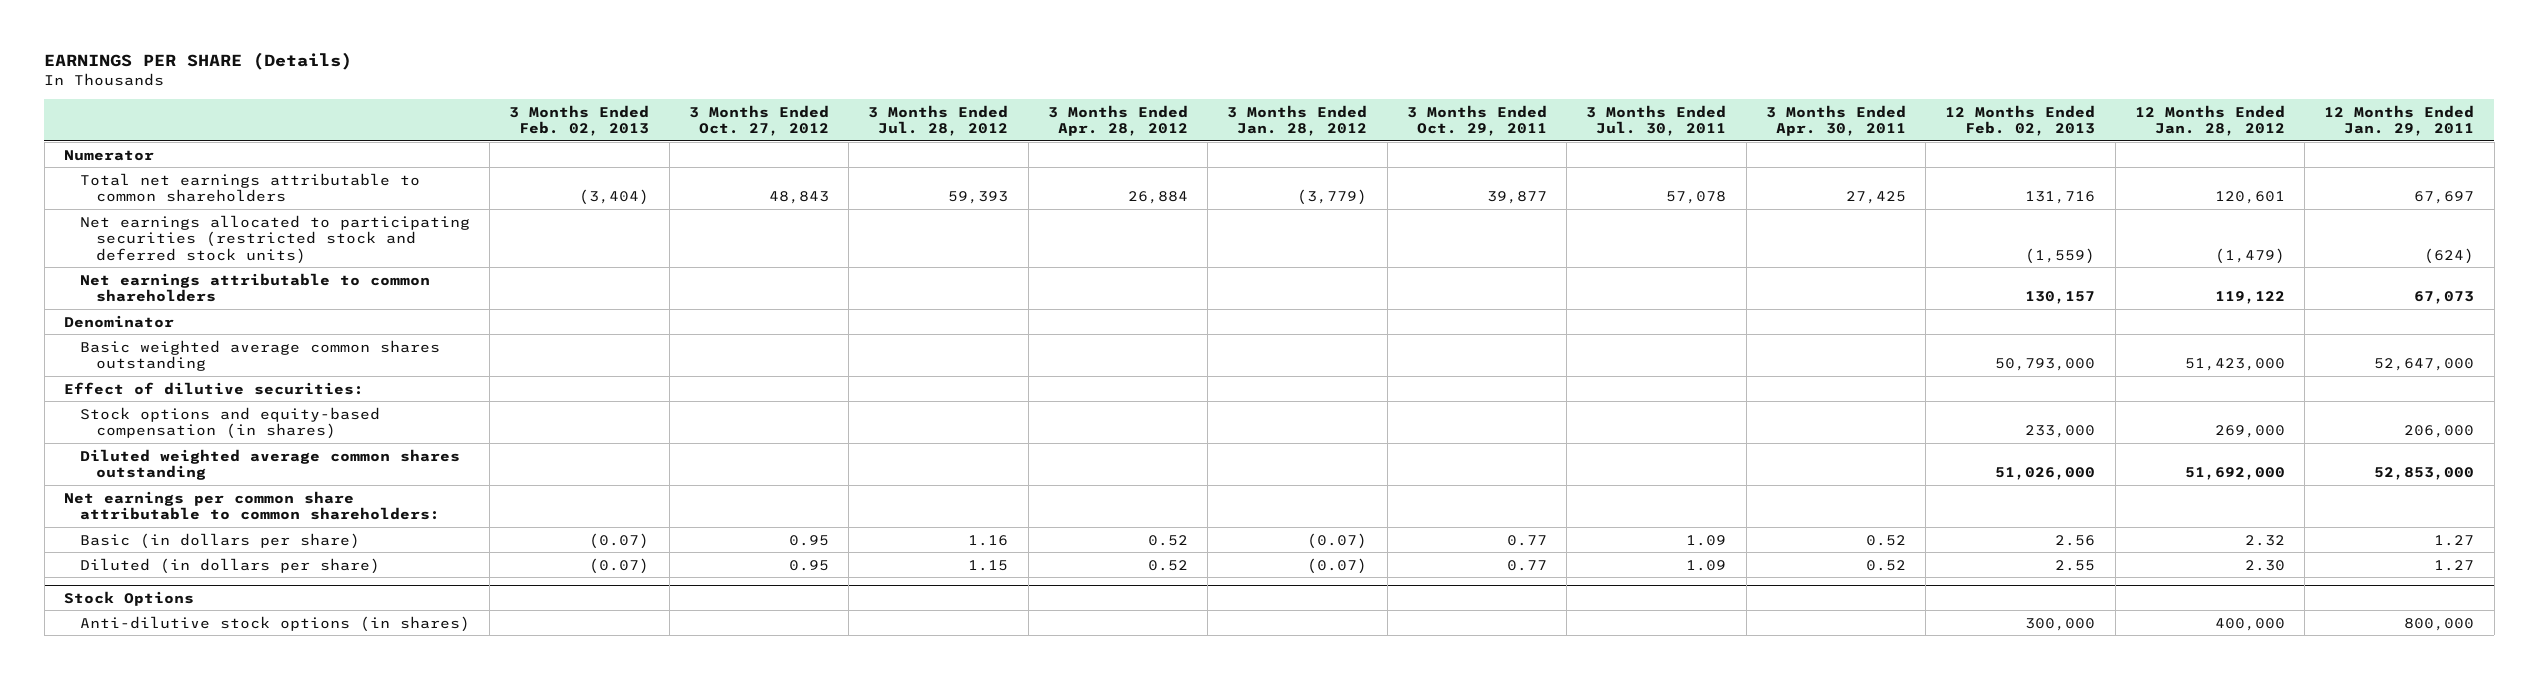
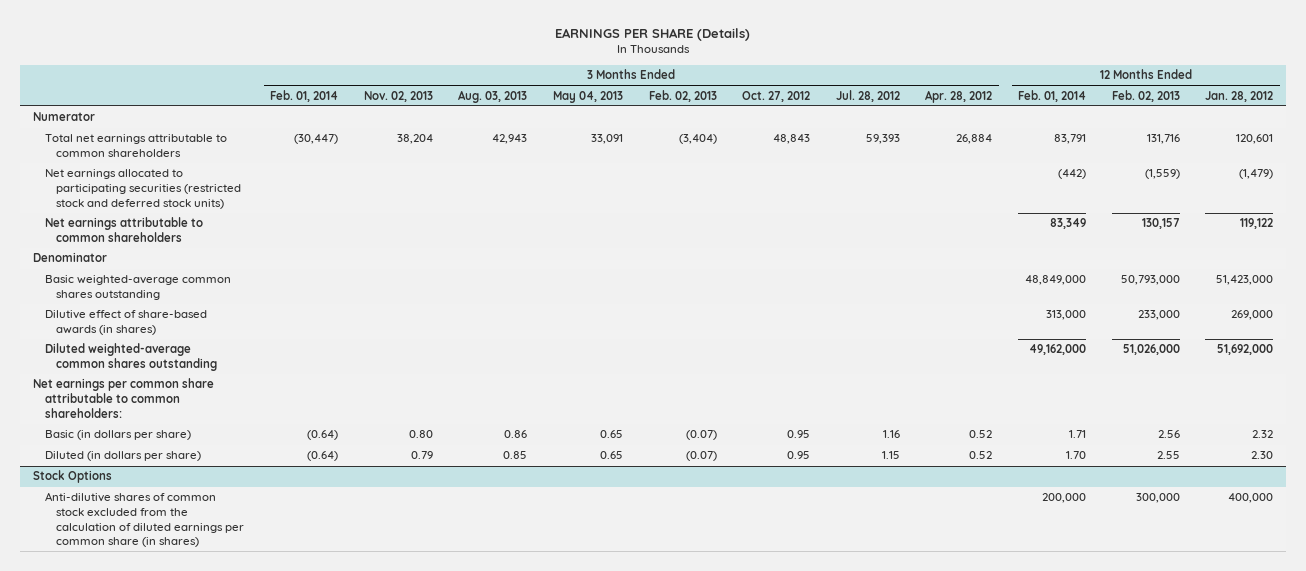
- | 3 Months Ended Feb. 02, 2013 | 3 Months Ended Oct. 27, 2012 | 3 Months Ended Jul. 28, 2012 | 3 Months Ended Apr. 28, 2012 | 3 Months Ended Jan. 28, 2012 | 3 Months Ended Oct. 29, 2011 | 3 Months Ended Jul. 30, 2011 | 3 Months Ended Apr. 30, 2011 | 12 Months Ended Feb. 02, 2013 | 12 Months Ended Jan. 28, 2012 | 12 Months Ended Jan. 29, 2011
+ | 3 Months Ended Feb. 01, 2014 | 3 Months Ended Nov. 02, 2013 | 3 Months Ended Aug. 03, 2013 | 3 Months Ended May 04, 2013 | 3 Months Ended Feb. 02, 2013 | 3 Months Ended Oct. 27, 2012 | 3 Months Ended Jul. 28, 2012 | 3 Months Ended Apr. 28, 2012 | 12 Months Ended Feb. 01, 2014 | 12 Months Ended Feb. 02, 2013 | 12 Months Ended Jan. 28, 2012
- Basic weighted average common shares outstanding | | | | | | | | | 50,793,000 | 51,423,000 | 52,647,000
- Effect of dilutive securities:
- Stock options and equity-based compensation (in shares) | | | | | | | | | 233,000 | 269,000 | 206,000
- Diluted weighted average common shares outstanding | | | | | | | | | 51,026,000 | 51,692,000 | 52,853,000
+ Basic weighted-average common shares outstanding | | | | | | | | | 48,849,000 | 50,793,000 | 51,423,000
+ Dilutive effect of share-based awards (in shares) | | | | | | | | | 313,000 | 233,000 | 269,000
+ Diluted weighted-average common shares outstanding | | | | | | | | | 49,162,000 | 51,026,000 | 51,692,000
@ Stock Options
- Anti-dilutive stock options (in shares) | | | | | | | | | 300,000 | 400,000 | 800,000
+ Anti-dilutive shares of common stock excluded from the calculation of diluted earnings per common share (in shares) | | | | | | | | | 200,000 | 300,000 | 400,000

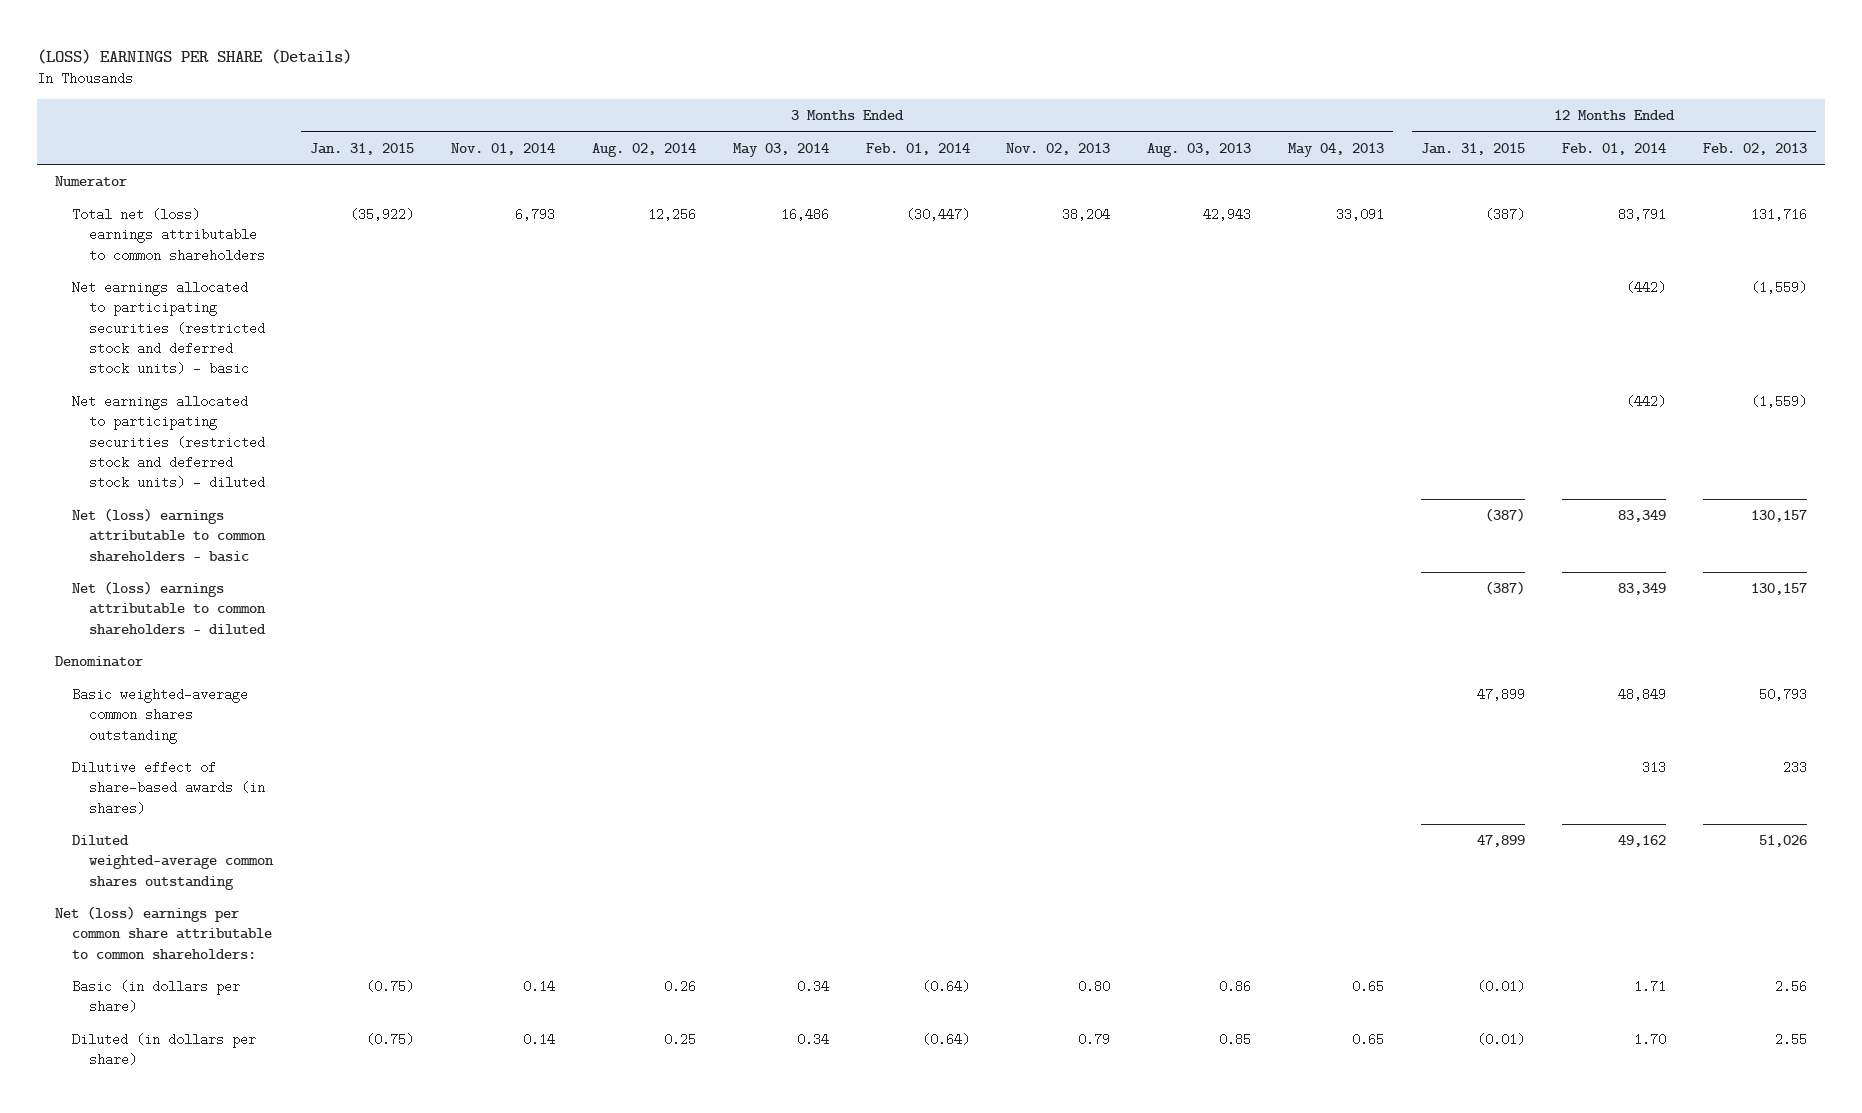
- EARNINGS PER SHARE (Details)
+ (LOSS) EARNINGS PER SHARE (Details)
- | 3 Months Ended Feb. 01, 2014 | 3 Months Ended Nov. 02, 2013 | 3 Months Ended Aug. 03, 2013 | 3 Months Ended May 04, 2013 | 3 Months Ended Feb. 02, 2013 | 3 Months Ended Oct. 27, 2012 | 3 Months Ended Jul. 28, 2012 | 3 Months Ended Apr. 28, 2012 | 12 Months Ended Feb. 01, 2014 | 12 Months Ended Feb. 02, 2013 | 12 Months Ended Jan. 28, 2012
+ | 3 Months Ended Jan. 31, 2015 | 3 Months Ended Nov. 01, 2014 | 3 Months Ended Aug. 02, 2014 | 3 Months Ended May 03, 2014 | 3 Months Ended Feb. 01, 2014 | 3 Months Ended Nov. 02, 2013 | 3 Months Ended Aug. 03, 2013 | 3 Months Ended May 04, 2013 | 12 Months Ended Jan. 31, 2015 | 12 Months Ended Feb. 01, 2014 | 12 Months Ended Feb. 02, 2013
- Total net earnings attributable to common shareholders | (30,447) | 38,204 | 42,943 | 33,091 | (3,404) | 48,843 | 59,393 | 26,884 | 83,791 | 131,716 | 120,601
- Net earnings allocated to participating securities (restricted stock and deferred stock units) | | | | | | | | | (442) | (1,559) | (1,479)
- Net earnings attributable to common shareholders | | | | | | | | | 83,349 | 130,157 | 119,122
+ Total net (loss) earnings attributable to common shareholders | (35,922) | 6,793 | 12,256 | 16,486 | (30,447) | 38,204 | 42,943 | 33,091 | (387) | 83,791 | 131,716
+ Net earnings allocated to participating securities (restricted stock and deferred stock units) - basic | | | | | | | | | | (442) | (1,559)
+ Net earnings allocated to participating securities (restricted stock and deferred stock units) - diluted | | | | | | | | | | (442) | (1,559)
+ Net (loss) earnings attributable to common shareholders - basic | | | | | | | | | (387) | 83,349 | 130,157
+ Net (loss) earnings attributable to common shareholders - diluted | | | | | | | | | (387) | 83,349 | 130,157
- Basic weighted-average common shares outstanding | | | | | | | | | 48,849,000 | 50,793,000 | 51,423,000
- Dilutive effect of share-based awards (in shares) | | | | | | | | | 313,000 | 233,000 | 269,000
- Diluted weighted-average common shares outstanding | | | | | | | | | 49,162,000 | 51,026,000 | 51,692,000
- Net earnings per common share attributable to common shareholders:
+ Basic weighted-average common shares outstanding | | | | | | | | | 47,899 | 48,849 | 50,793
+ Dilutive effect of share-based awards (in shares) | | | | | | | | | | 313 | 233
+ Diluted weighted-average common shares outstanding | | | | | | | | | 47,899 | 49,162 | 51,026
+ Net (loss) earnings per common share attributable to common shareholders:
- Stock Options
- Anti-dilutive shares of common stock excluded from the calculation of diluted earnings per common share (in shares) | | | | | | | | | 200,000 | 300,000 | 400,000

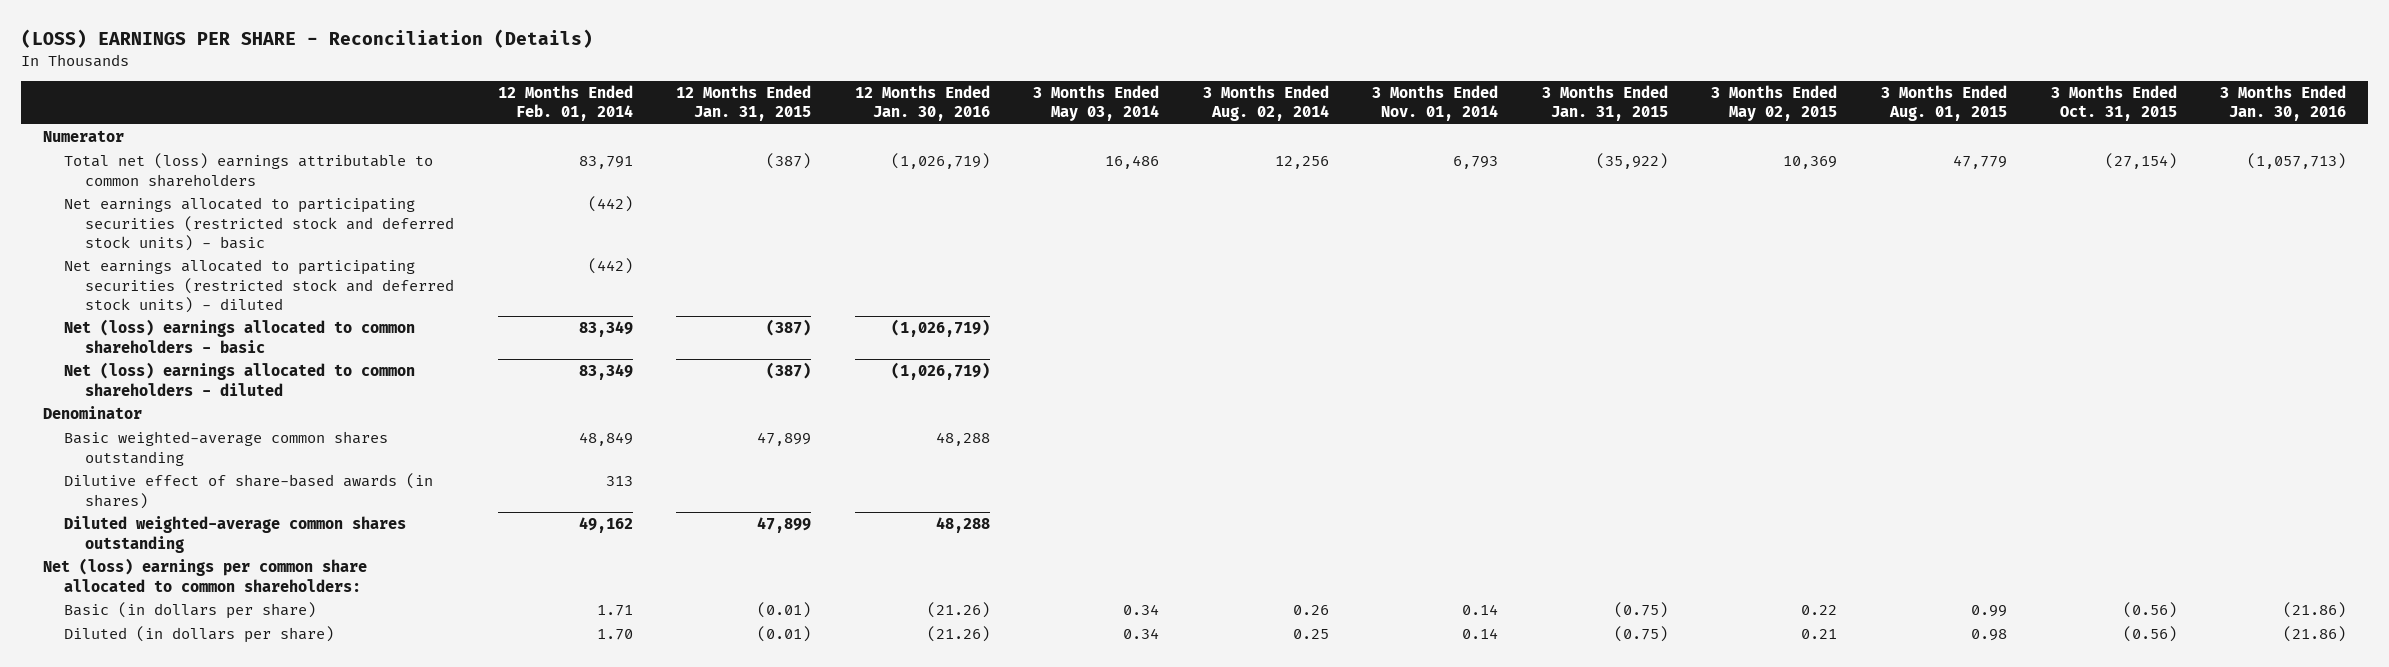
- (LOSS) EARNINGS PER SHARE (Details)
+ (LOSS) EARNINGS PER SHARE - Reconciliation (Details)
- | 3 Months Ended Jan. 31, 2015 | 3 Months Ended Nov. 01, 2014 | 3 Months Ended Aug. 02, 2014 | 3 Months Ended May 03, 2014 | 3 Months Ended Feb. 01, 2014 | 3 Months Ended Nov. 02, 2013 | 3 Months Ended Aug. 03, 2013 | 3 Months Ended May 04, 2013 | 12 Months Ended Jan. 31, 2015 | 12 Months Ended Feb. 01, 2014 | 12 Months Ended Feb. 02, 2013
+ | 12 Months Ended Feb. 01, 2014 | 12 Months Ended Jan. 31, 2015 | 12 Months Ended Jan. 30, 2016 | 3 Months Ended May 03, 2014 | 3 Months Ended Aug. 02, 2014 | 3 Months Ended Nov. 01, 2014 | 3 Months Ended Jan. 31, 2015 | 3 Months Ended May 02, 2015 | 3 Months Ended Aug. 01, 2015 | 3 Months Ended Oct. 31, 2015 | 3 Months Ended Jan. 30, 2016
- Net (loss) earnings attributable to common shareholders - basic | | | | | | | | | (387) | 83,349 | 130,157
- Net (loss) earnings attributable to common shareholders - diluted | | | | | | | | | (387) | 83,349 | 130,157
+ Net (loss) earnings allocated to common shareholders - basic | 83,349 | (387) | (1,026,719) | | | | | | | |
+ Net (loss) earnings allocated to common shareholders - diluted | 83,349 | (387) | (1,026,719) | | | | | | | |
- Net (loss) earnings per common share attributable to common shareholders:
+ Net (loss) earnings per common share allocated to common shareholders:

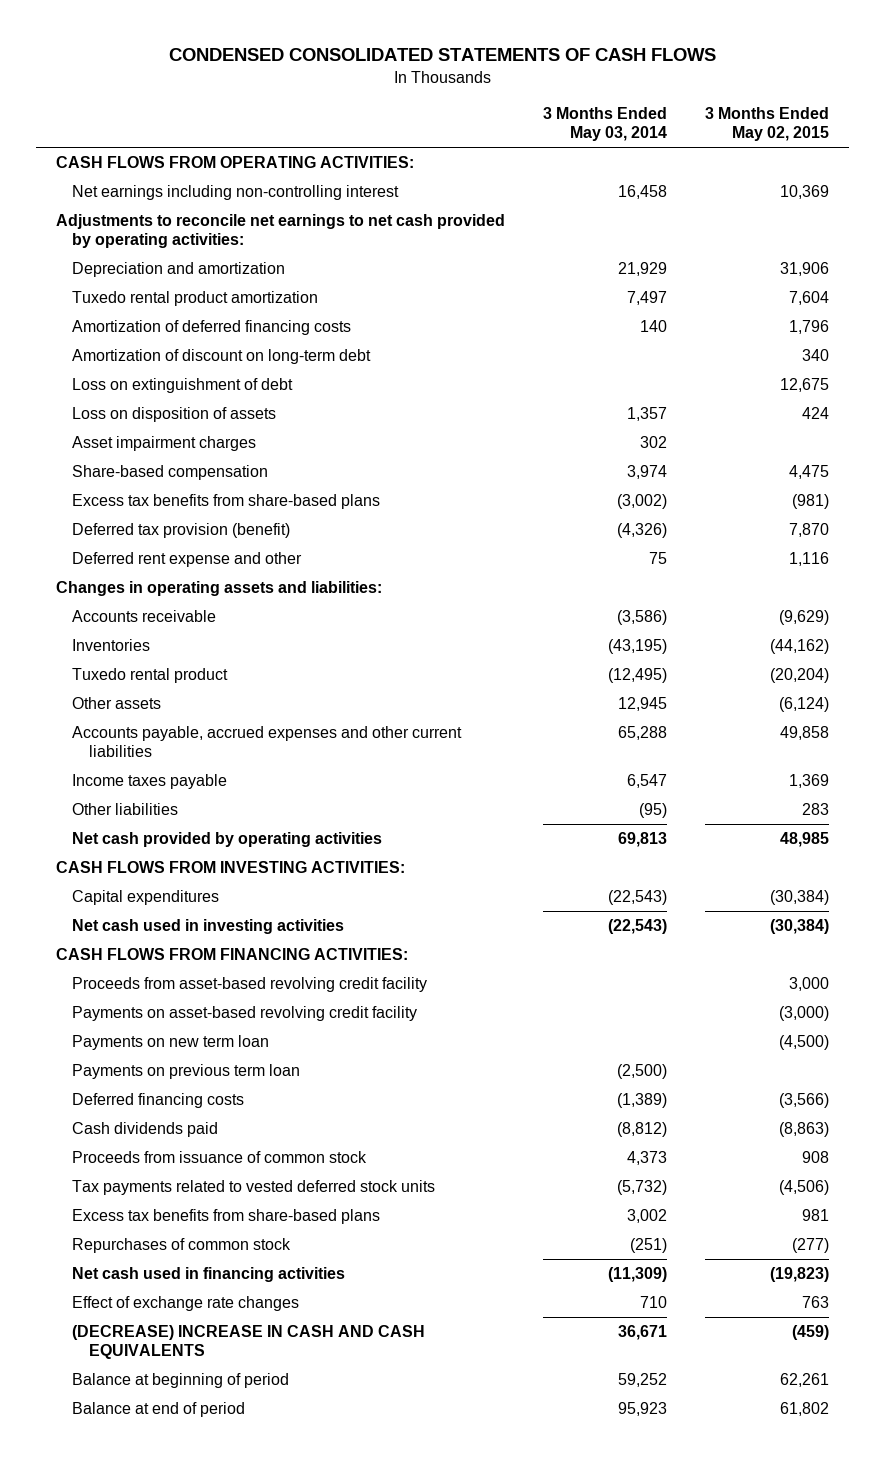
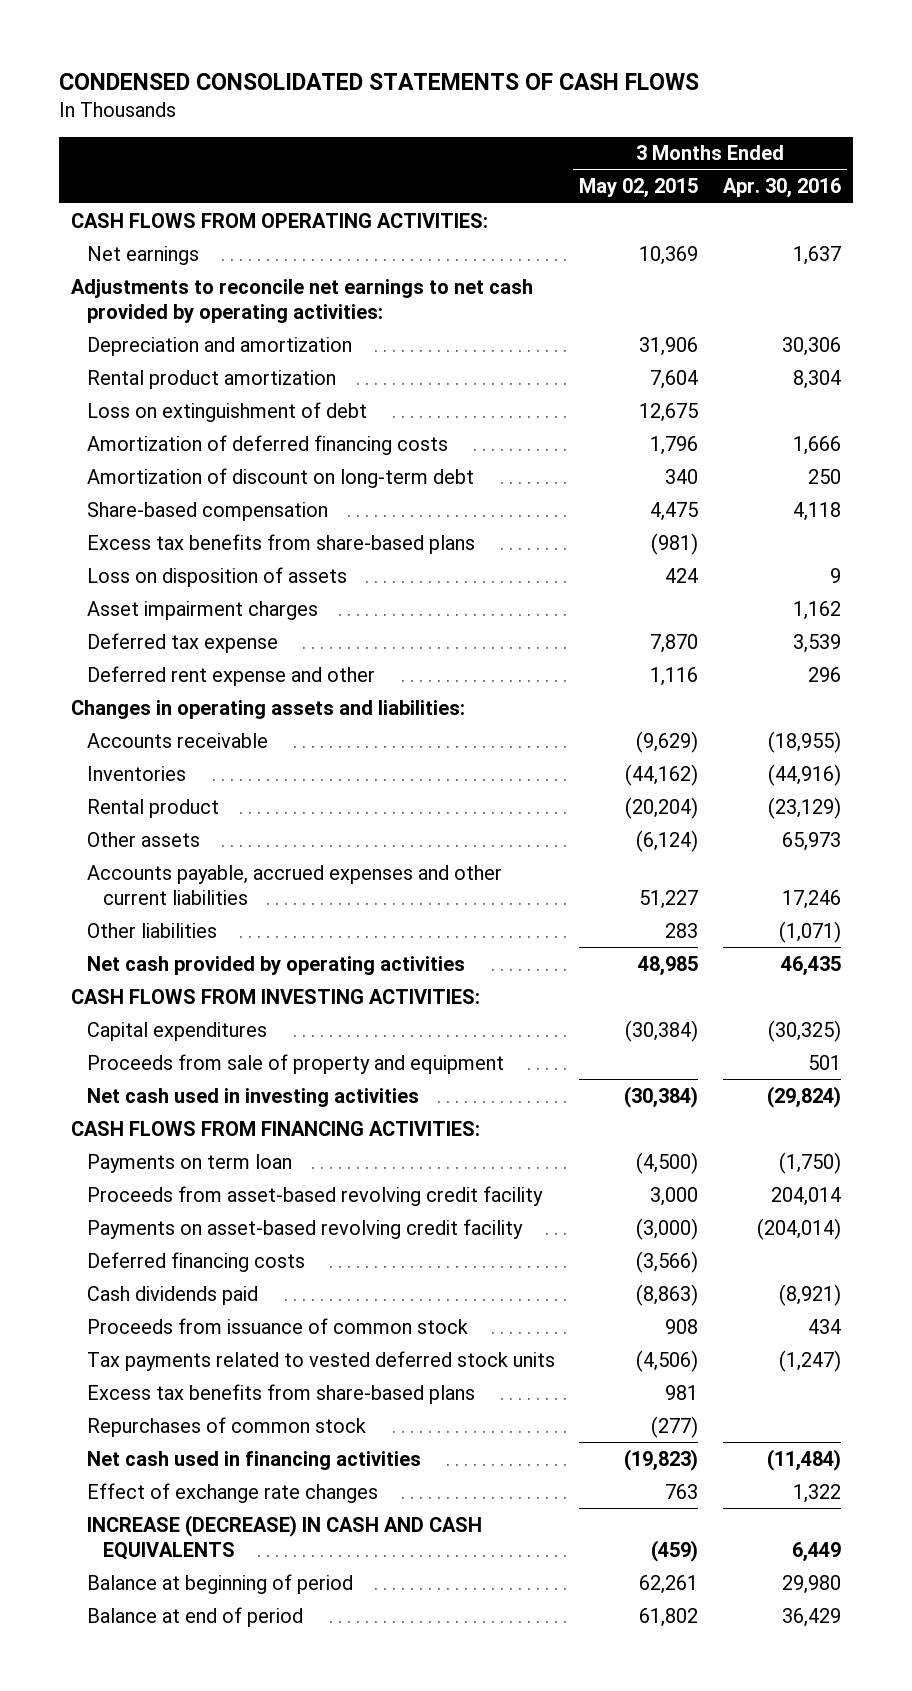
- | 3 Months Ended May 03, 2014 | 3 Months Ended May 02, 2015
+ | 3 Months Ended May 02, 2015 | 3 Months Ended Apr. 30, 2016
- Net earnings including non-controlling interest | 16,458 | 10,369
+ Net earnings | 10,369 | 1,637
- Tuxedo rental product amortization | 7,497 | 7,604
+ Rental product amortization | 7,604 | 8,304
moved up: Loss on extinguishment of debt | 12,675 |
- Deferred tax provision (benefit) | (4,326) | 7,870
moved down: Loss on disposition of assets | 424 | 9
moved down: Asset impairment charges | | 1,162
+ Deferred tax expense | 7,870 | 3,539
- Tuxedo rental product | (12,495) | (20,204)
+ Rental product | (20,204) | (23,129)
- Accounts payable, accrued expenses and other current liabilities | 65,288 | 49,858
- Income taxes payable | 6,547 | 1,369
+ Accounts payable, accrued expenses and other current liabilities | 51,227 | 17,246
+ Proceeds from sale of property and equipment | | 501
+ Payments on term loan | (4,500) | (1,750)
- Payments on new term loan | | (4,500)
- Payments on previous term loan | (2,500) |
- (DECREASE) INCREASE IN CASH AND CASH EQUIVALENTS | 36,671 | (459)
+ INCREASE (DECREASE) IN CASH AND CASH EQUIVALENTS | (459) | 6,449

